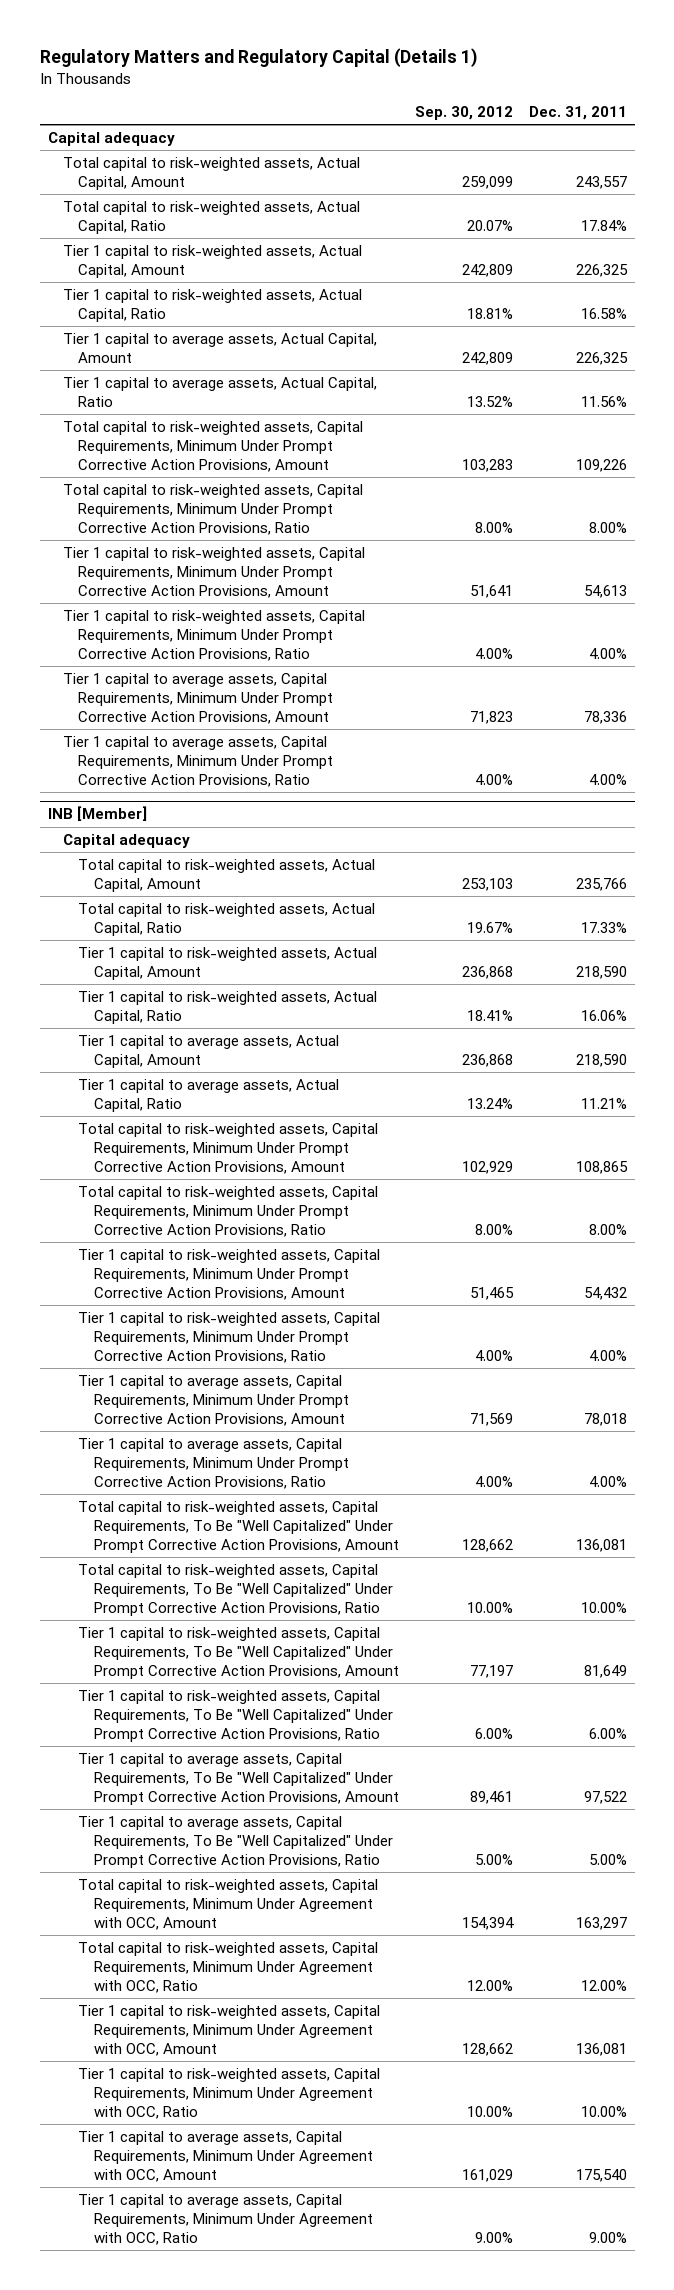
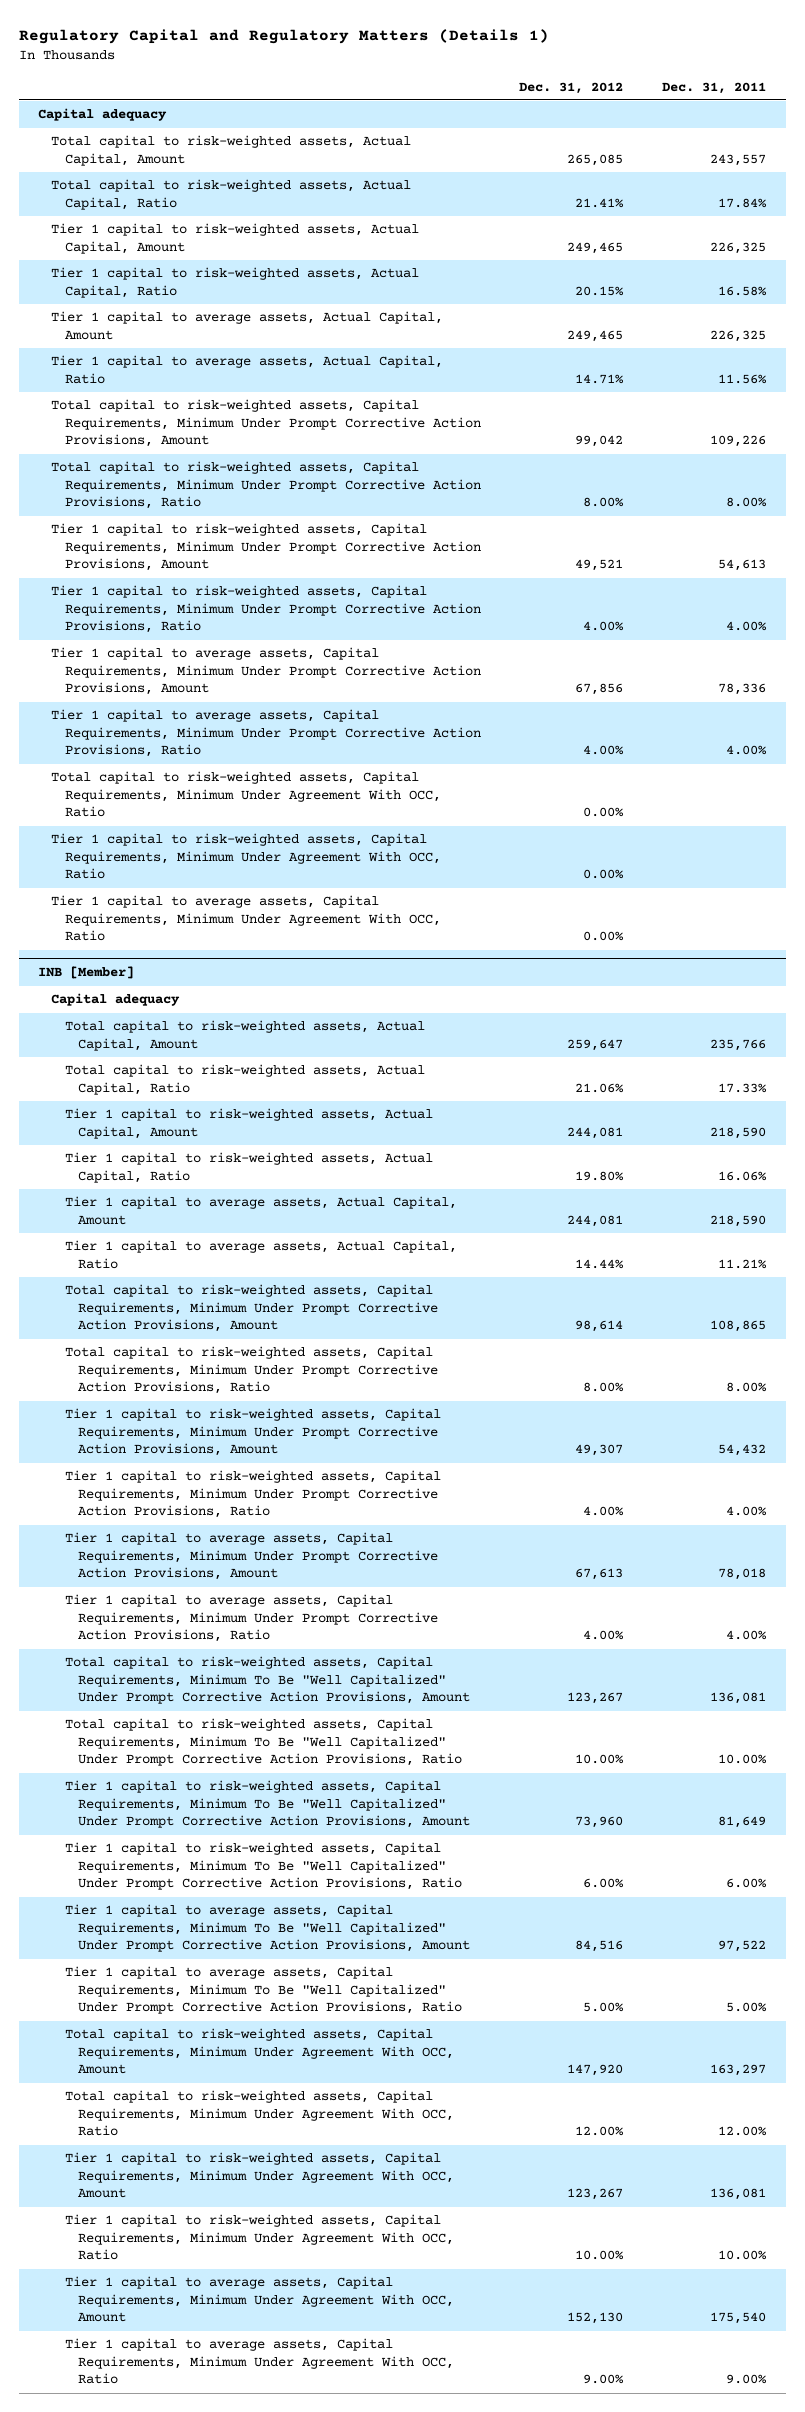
- Regulatory Matters and Regulatory Capital (Details 1)
+ Regulatory Capital and Regulatory Matters (Details 1)
- | Sep. 30, 2012 | Dec. 31, 2011
+ | Dec. 31, 2012 | Dec. 31, 2011
+ Total capital to risk-weighted assets, Capital Requirements, Minimum Under Agreement With OCC, Ratio | 0.00% |
+ Tier 1 capital to risk-weighted assets, Capital Requirements, Minimum Under Agreement With OCC, Ratio | 0.00% |
+ Tier 1 capital to average assets, Capital Requirements, Minimum Under Agreement With OCC, Ratio | 0.00% |
@ INB [Member]
- Total capital to risk-weighted assets, Capital Requirements, To Be "Well Capitalized" Under Prompt Corrective Action Provisions, Amount | 128,662 | 136,081
- Total capital to risk-weighted assets, Capital Requirements, To Be "Well Capitalized" Under Prompt Corrective Action Provisions, Ratio | 10.00% | 10.00%
- Tier 1 capital to risk-weighted assets, Capital Requirements, To Be "Well Capitalized" Under Prompt Corrective Action Provisions, Amount | 77,197 | 81,649
- Tier 1 capital to risk-weighted assets, Capital Requirements, To Be "Well Capitalized" Under Prompt Corrective Action Provisions, Ratio | 6.00% | 6.00%
- Tier 1 capital to average assets, Capital Requirements, To Be "Well Capitalized" Under Prompt Corrective Action Provisions, Amount | 89,461 | 97,522
- Tier 1 capital to average assets, Capital Requirements, To Be "Well Capitalized" Under Prompt Corrective Action Provisions, Ratio | 5.00% | 5.00%
- Total capital to risk-weighted assets, Capital Requirements, Minimum Under Agreement with OCC, Amount | 154,394 | 163,297
- Total capital to risk-weighted assets, Capital Requirements, Minimum Under Agreement with OCC, Ratio | 12.00% | 12.00%
- Tier 1 capital to risk-weighted assets, Capital Requirements, Minimum Under Agreement with OCC, Amount | 128,662 | 136,081
- Tier 1 capital to risk-weighted assets, Capital Requirements, Minimum Under Agreement with OCC, Ratio | 10.00% | 10.00%
- Tier 1 capital to average assets, Capital Requirements, Minimum Under Agreement with OCC, Amount | 161,029 | 175,540
- Tier 1 capital to average assets, Capital Requirements, Minimum Under Agreement with OCC, Ratio | 9.00% | 9.00%
+ Total capital to risk-weighted assets, Capital Requirements, Minimum To Be "Well Capitalized" Under Prompt Corrective Action Provisions, Amount | 123,267 | 136,081
+ Total capital to risk-weighted assets, Capital Requirements, Minimum To Be "Well Capitalized" Under Prompt Corrective Action Provisions, Ratio | 10.00% | 10.00%
+ Tier 1 capital to risk-weighted assets, Capital Requirements, Minimum To Be "Well Capitalized" Under Prompt Corrective Action Provisions, Amount | 73,960 | 81,649
+ Tier 1 capital to risk-weighted assets, Capital Requirements, Minimum To Be "Well Capitalized" Under Prompt Corrective Action Provisions, Ratio | 6.00% | 6.00%
+ Tier 1 capital to average assets, Capital Requirements, Minimum To Be "Well Capitalized" Under Prompt Corrective Action Provisions, Amount | 84,516 | 97,522
+ Tier 1 capital to average assets, Capital Requirements, Minimum To Be "Well Capitalized" Under Prompt Corrective Action Provisions, Ratio | 5.00% | 5.00%
+ Total capital to risk-weighted assets, Capital Requirements, Minimum Under Agreement With OCC, Amount | 147,920 | 163,297
+ Total capital to risk-weighted assets, Capital Requirements, Minimum Under Agreement With OCC, Ratio | 12.00% | 12.00%
+ Tier 1 capital to risk-weighted assets, Capital Requirements, Minimum Under Agreement With OCC, Amount | 123,267 | 136,081
+ Tier 1 capital to risk-weighted assets, Capital Requirements, Minimum Under Agreement With OCC, Ratio | 10.00% | 10.00%
+ Tier 1 capital to average assets, Capital Requirements, Minimum Under Agreement With OCC, Amount | 152,130 | 175,540
+ Tier 1 capital to average assets, Capital Requirements, Minimum Under Agreement With OCC, Ratio | 9.00% | 9.00%

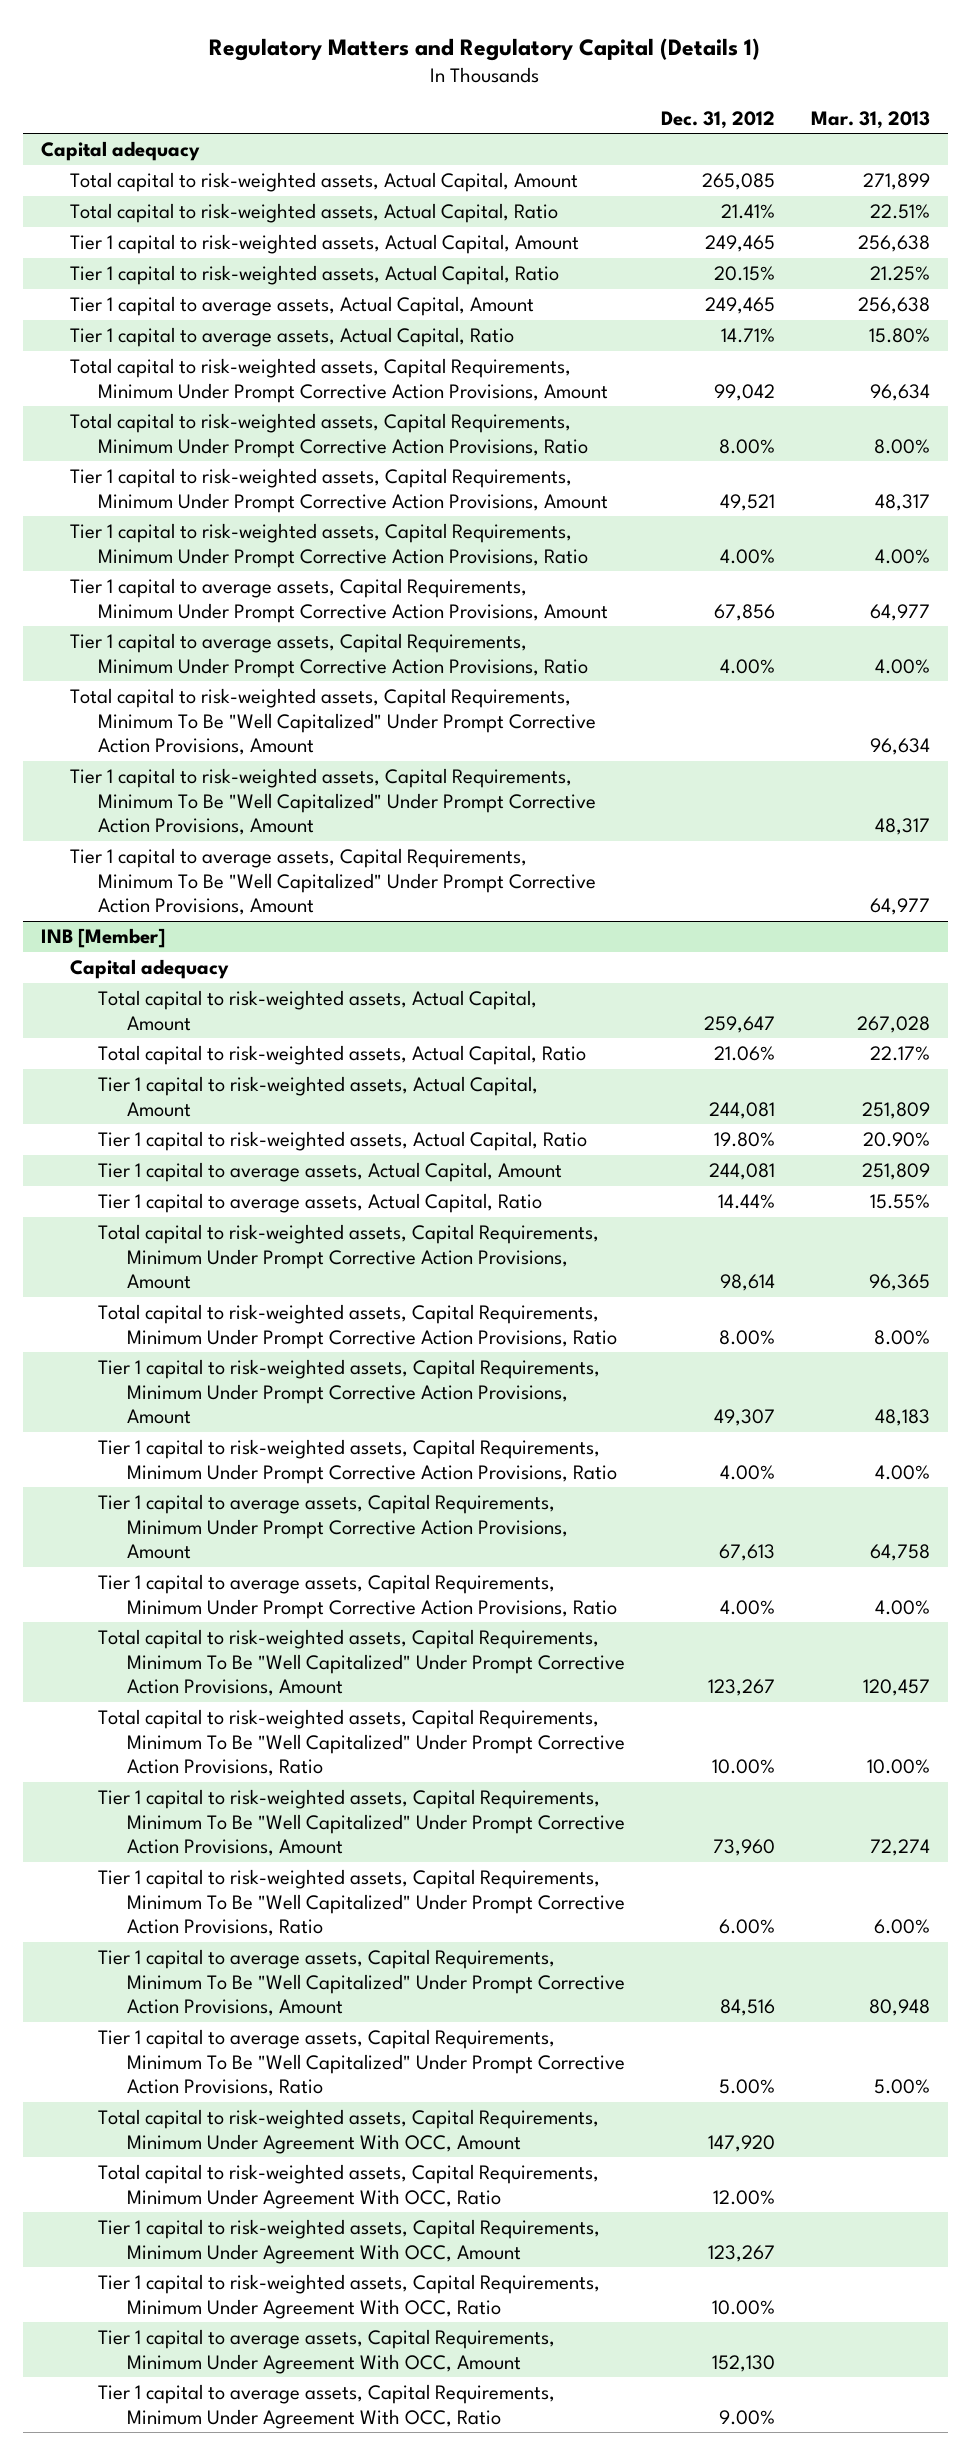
- Regulatory Capital and Regulatory Matters (Details 1)
+ Regulatory Matters and Regulatory Capital (Details 1)
- | Dec. 31, 2012 | Dec. 31, 2011
+ | Dec. 31, 2012 | Mar. 31, 2013
- Total capital to risk-weighted assets, Capital Requirements, Minimum Under Agreement With OCC, Ratio | 0.00% |
- Tier 1 capital to risk-weighted assets, Capital Requirements, Minimum Under Agreement With OCC, Ratio | 0.00% |
- Tier 1 capital to average assets, Capital Requirements, Minimum Under Agreement With OCC, Ratio | 0.00% |
+ Total capital to risk-weighted assets, Capital Requirements, Minimum To Be "Well Capitalized" Under Prompt Corrective Action Provisions, Amount | | 96,634
+ Tier 1 capital to risk-weighted assets, Capital Requirements, Minimum To Be "Well Capitalized" Under Prompt Corrective Action Provisions, Amount | | 48,317
+ Tier 1 capital to average assets, Capital Requirements, Minimum To Be "Well Capitalized" Under Prompt Corrective Action Provisions, Amount | | 64,977

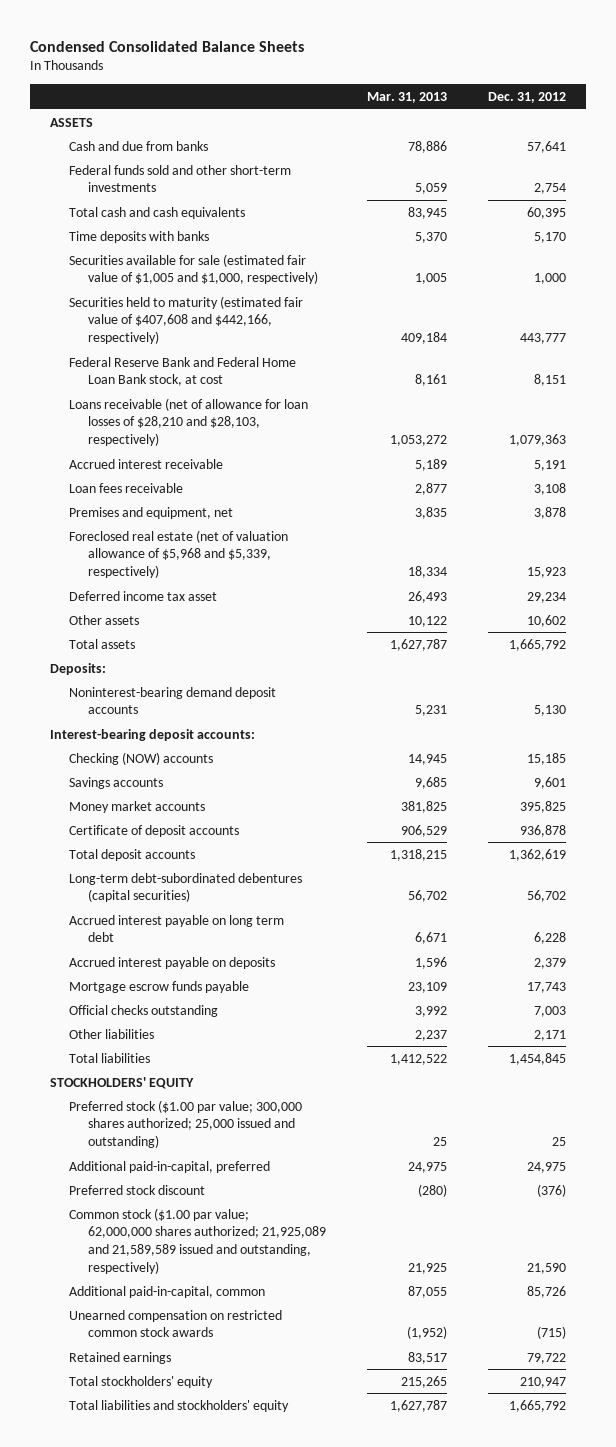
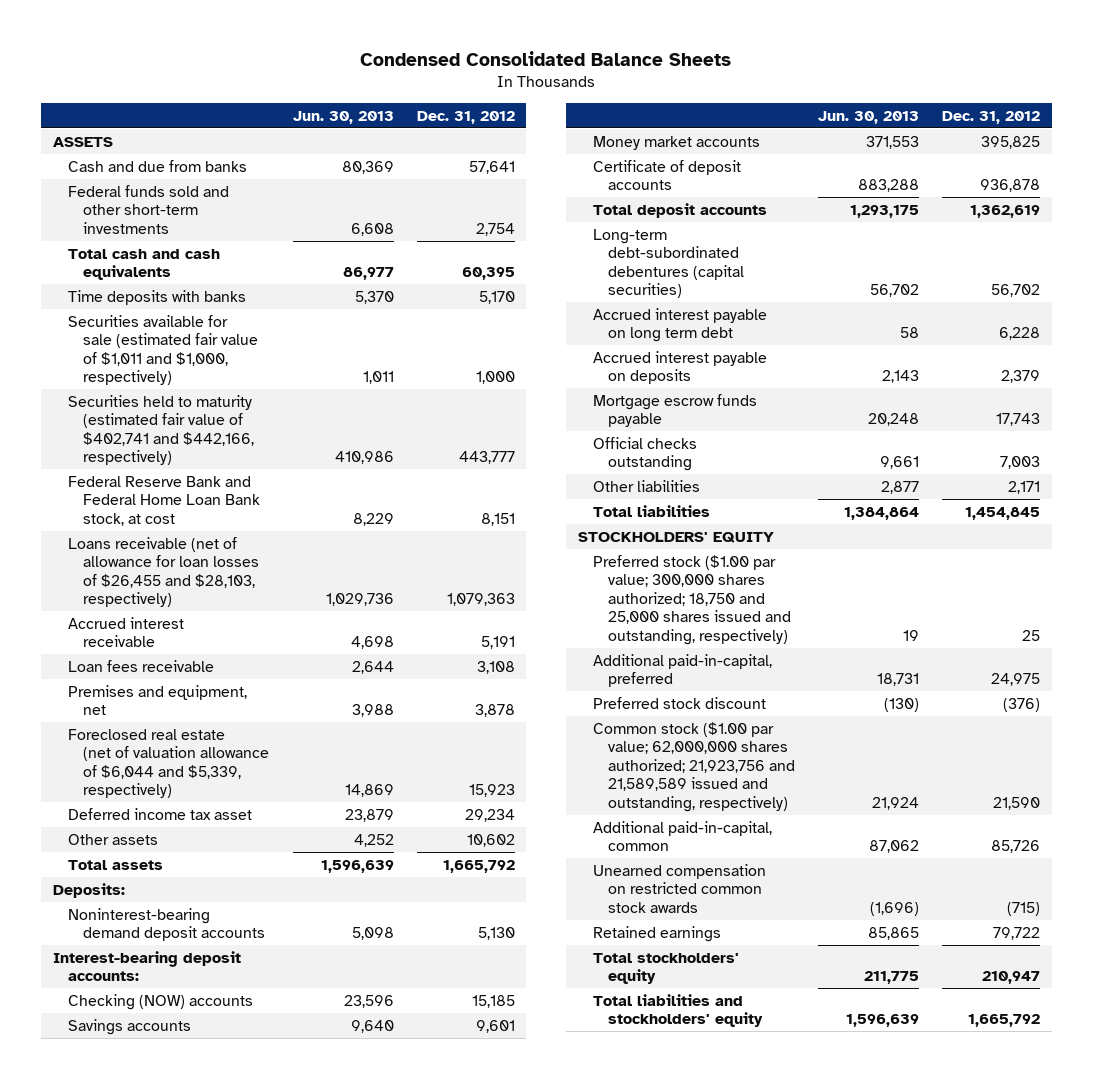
- | Mar. 31, 2013 | Dec. 31, 2012
+ | Jun. 30, 2013 | Dec. 31, 2012
- Securities available for sale (estimated fair value of $1,005 and $1,000, respectively) | 1,005 | 1,000
- Securities held to maturity (estimated fair value of $407,608 and $442,166, respectively) | 409,184 | 443,777
+ Securities available for sale (estimated fair value of $1,011 and $1,000, respectively) | 1,011 | 1,000
+ Securities held to maturity (estimated fair value of $402,741 and $442,166, respectively) | 410,986 | 443,777
- Loans receivable (net of allowance for loan losses of $28,210 and $28,103, respectively) | 1,053,272 | 1,079,363
+ Loans receivable (net of allowance for loan losses of $26,455 and $28,103, respectively) | 1,029,736 | 1,079,363
- Foreclosed real estate (net of valuation allowance of $5,968 and $5,339, respectively) | 18,334 | 15,923
+ Foreclosed real estate (net of valuation allowance of $6,044 and $5,339, respectively) | 14,869 | 15,923
- Preferred stock ($1.00 par value; 300,000 shares authorized; 25,000 issued and outstanding) | 25 | 25
+ Preferred stock ($1.00 par value; 300,000 shares authorized; 18,750 and 25,000 shares issued and outstanding, respectively) | 19 | 25
- Common stock ($1.00 par value; 62,000,000 shares authorized; 21,925,089 and 21,589,589 issued and outstanding, respectively) | 21,925 | 21,590
+ Common stock ($1.00 par value; 62,000,000 shares authorized; 21,923,756 and 21,589,589 issued and outstanding, respectively) | 21,924 | 21,590

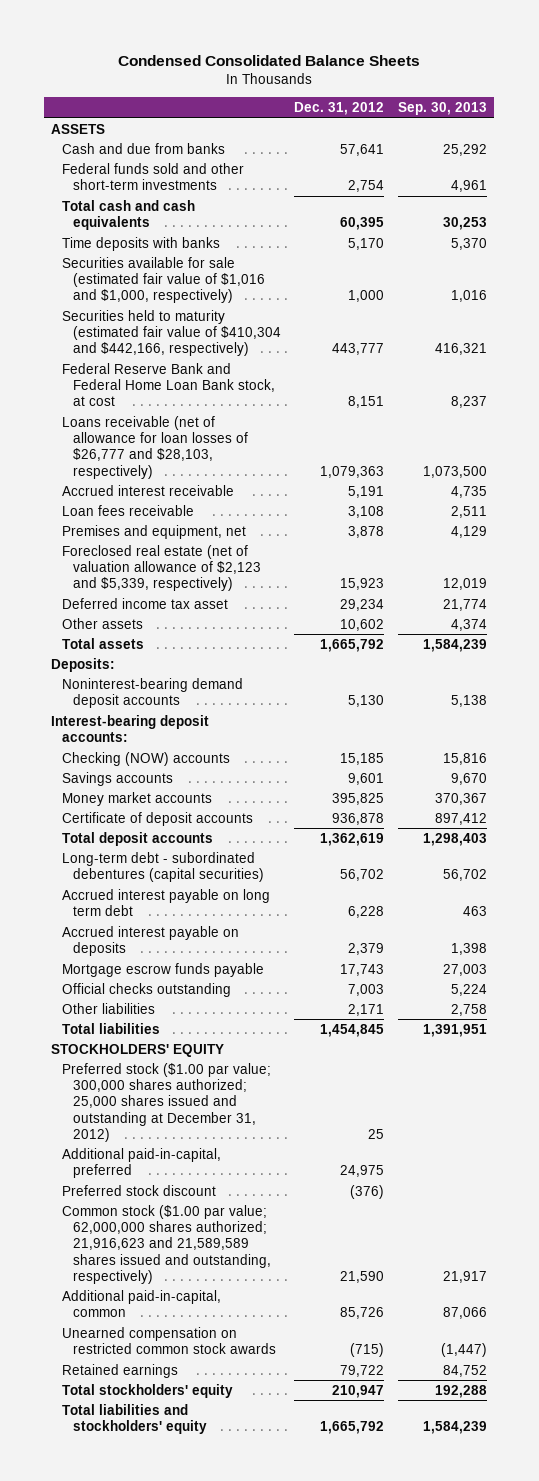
- | Jun. 30, 2013 | Dec. 31, 2012
+ | Dec. 31, 2012 | Sep. 30, 2013
- Securities available for sale (estimated fair value of $1,011 and $1,000, respectively) | 1,011 | 1,000
- Securities held to maturity (estimated fair value of $402,741 and $442,166, respectively) | 410,986 | 443,777
+ Securities available for sale (estimated fair value of $1,016 and $1,000, respectively) | 1,000 | 1,016
+ Securities held to maturity (estimated fair value of $410,304 and $442,166, respectively) | 443,777 | 416,321
- Loans receivable (net of allowance for loan losses of $26,455 and $28,103, respectively) | 1,029,736 | 1,079,363
+ Loans receivable (net of allowance for loan losses of $26,777 and $28,103, respectively) | 1,079,363 | 1,073,500
- Foreclosed real estate (net of valuation allowance of $6,044 and $5,339, respectively) | 14,869 | 15,923
+ Foreclosed real estate (net of valuation allowance of $2,123 and $5,339, respectively) | 15,923 | 12,019
- Long-term debt-subordinated debentures (capital securities) | 56,702 | 56,702
+ Long-term debt - subordinated debentures (capital securities) | 56,702 | 56,702
- Preferred stock ($1.00 par value; 300,000 shares authorized; 18,750 and 25,000 shares issued and outstanding, respectively) | 19 | 25
+ Preferred stock ($1.00 par value; 300,000 shares authorized; 25,000 shares issued and outstanding at December 31, 2012) | 25 |
- Common stock ($1.00 par value; 62,000,000 shares authorized; 21,923,756 and 21,589,589 issued and outstanding, respectively) | 21,924 | 21,590
+ Common stock ($1.00 par value; 62,000,000 shares authorized; 21,916,623 and 21,589,589 shares issued and outstanding, respectively) | 21,590 | 21,917

